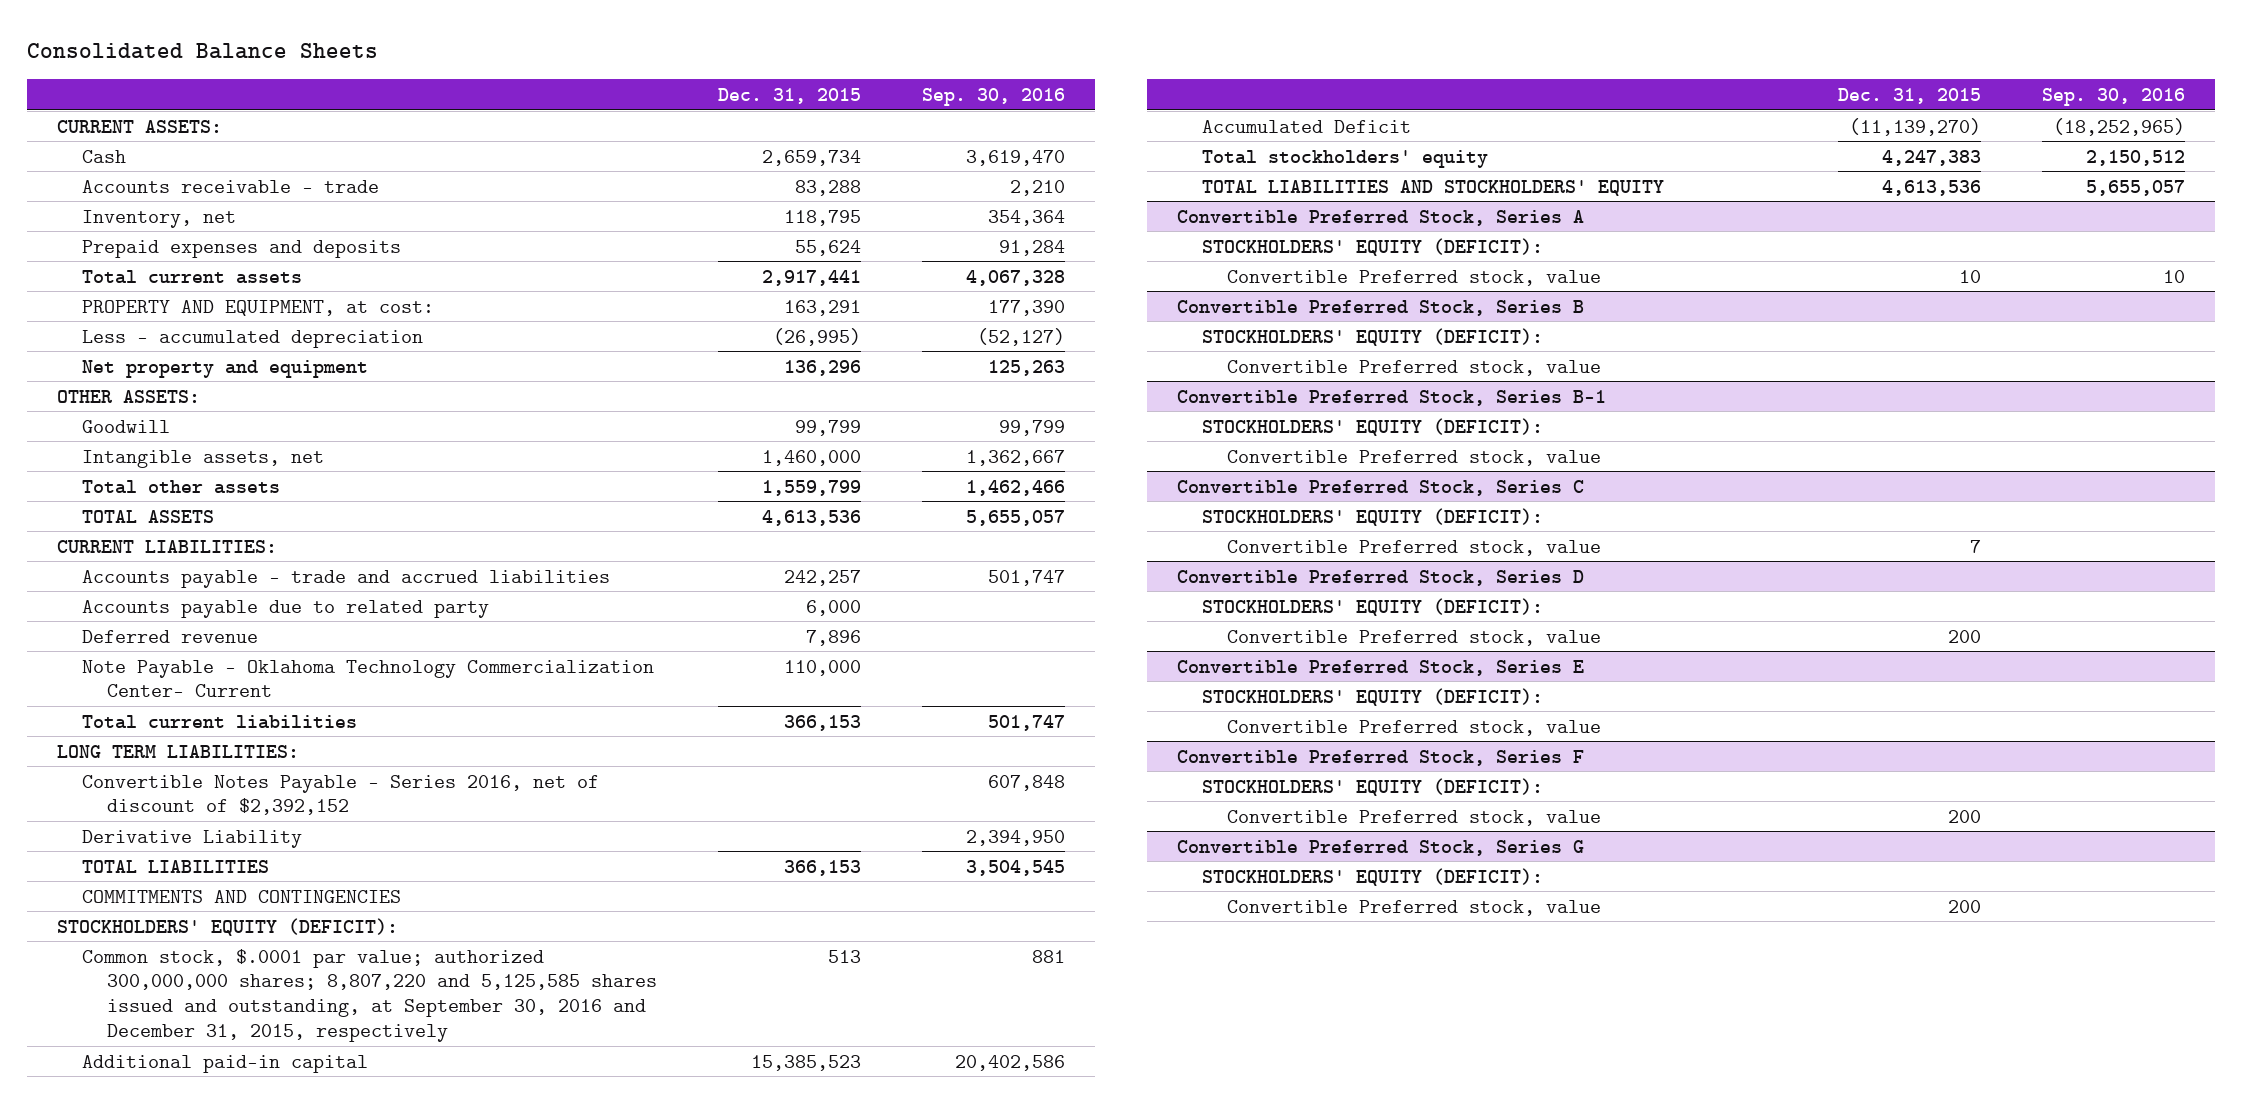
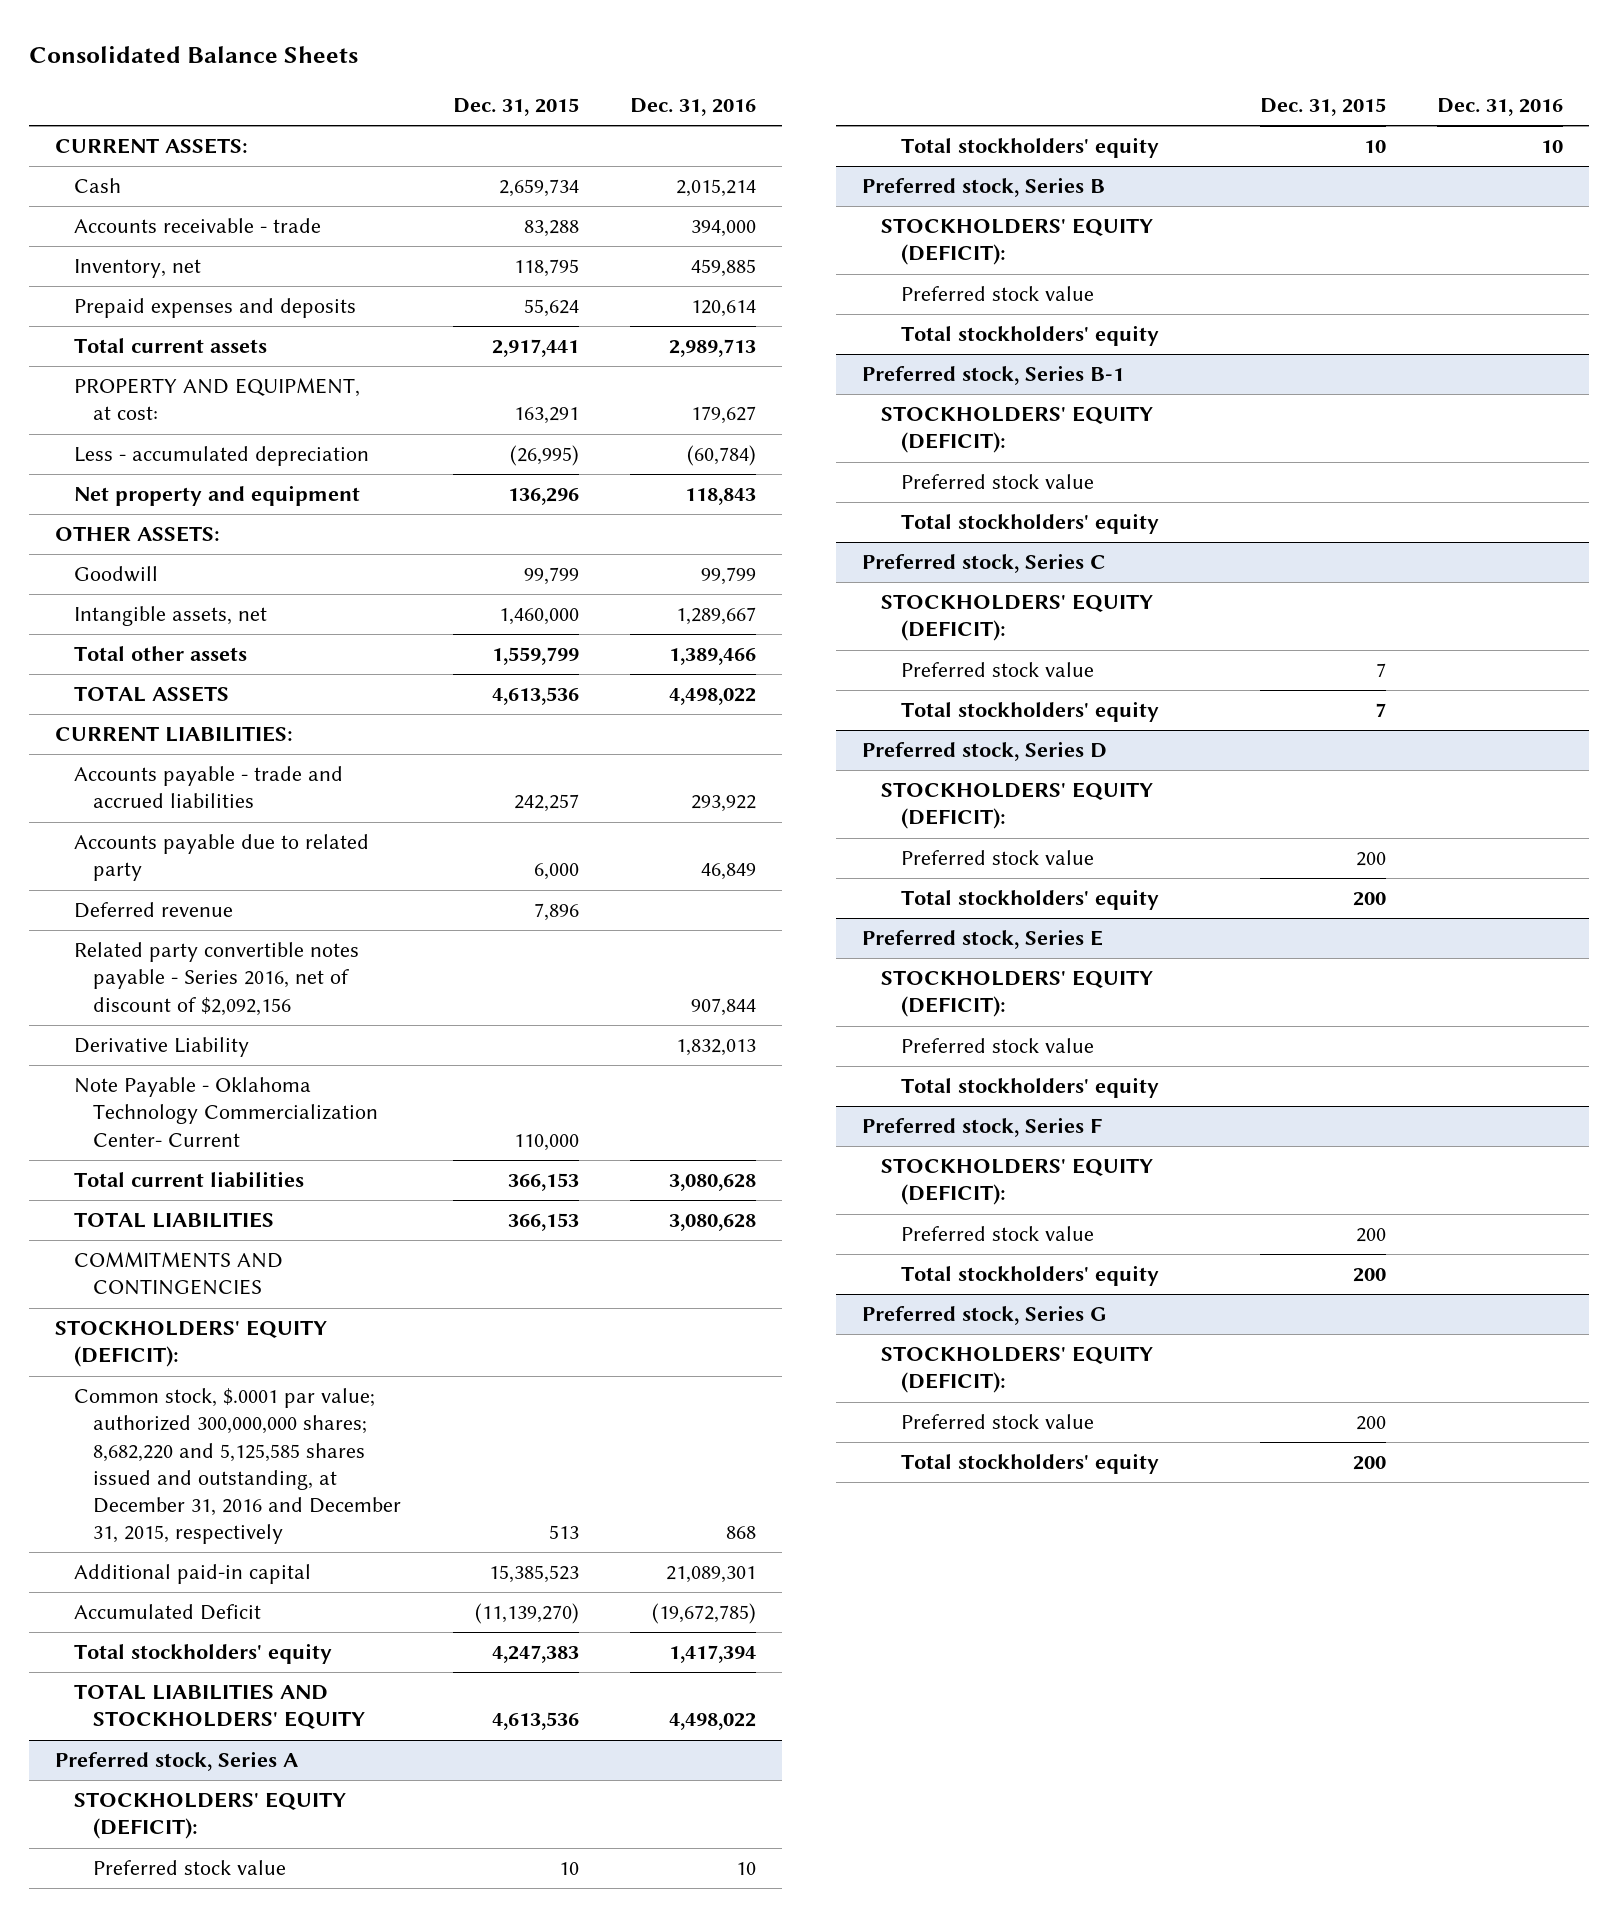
- | Dec. 31, 2015 | Sep. 30, 2016
+ | Dec. 31, 2015 | Dec. 31, 2016
+ Related party convertible notes payable - Series 2016, net of discount of $2,092,156 | | 907,844
moved up: Derivative Liability | | 1,832,013
- LONG TERM LIABILITIES:
- Convertible Notes Payable - Series 2016, net of discount of $2,392,152 | | 607,848
- Common stock, $.0001 par value; authorized 300,000,000 shares; 8,807,220 and 5,125,585 shares issued and outstanding, at September 30, 2016 and December 31, 2015, respectively | 513 | 881
+ Common stock, $.0001 par value; authorized 300,000,000 shares; 8,682,220 and 5,125,585 shares issued and outstanding, at December 31, 2016 and December 31, 2015, respectively | 513 | 868
- Convertible Preferred Stock, Series A
+ Preferred stock, Series A
- Convertible Preferred stock, value | 10 | 10
- Convertible Preferred Stock, Series B
+ Preferred stock value | 10 | 10
+ Total stockholders' equity | 10 | 10
+ Preferred stock, Series B
- Convertible Preferred stock, value
- Convertible Preferred Stock, Series B-1
+ Preferred stock value
+ Total stockholders' equity
+ Preferred stock, Series B-1
- Convertible Preferred stock, value
- Convertible Preferred Stock, Series C
+ Preferred stock value
+ Total stockholders' equity
+ Preferred stock, Series C
- Convertible Preferred stock, value | 7 |
- Convertible Preferred Stock, Series D
+ Preferred stock value | 7 |
+ Total stockholders' equity | 7 |
+ Preferred stock, Series D
- Convertible Preferred stock, value | 200 |
- Convertible Preferred Stock, Series E
+ Preferred stock value | 200 |
+ Total stockholders' equity | 200 |
+ Preferred stock, Series E
- Convertible Preferred stock, value
- Convertible Preferred Stock, Series F
+ Preferred stock value
+ Total stockholders' equity
+ Preferred stock, Series F
- Convertible Preferred stock, value | 200 |
- Convertible Preferred Stock, Series G
+ Preferred stock value | 200 |
+ Total stockholders' equity | 200 |
+ Preferred stock, Series G
- Convertible Preferred stock, value | 200 |
+ Preferred stock value | 200 |
+ Total stockholders' equity | 200 |

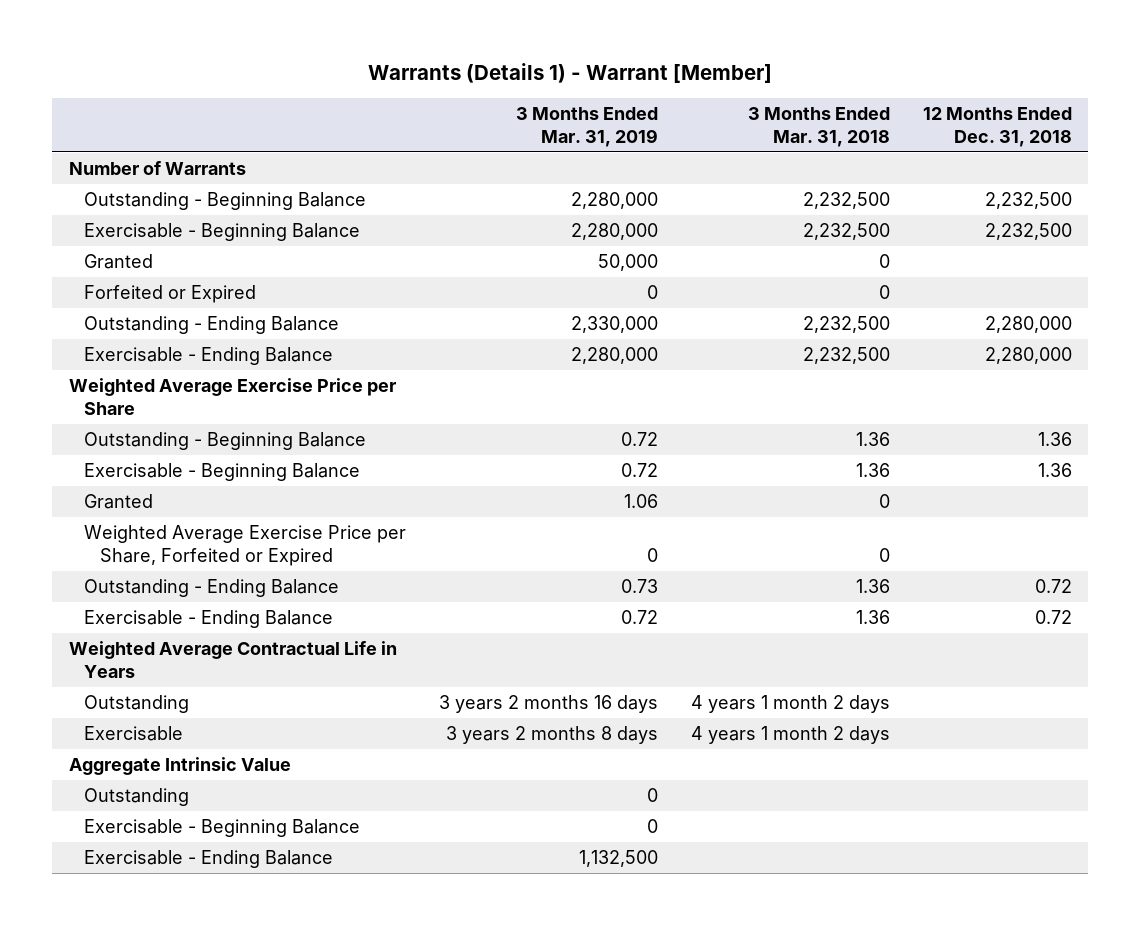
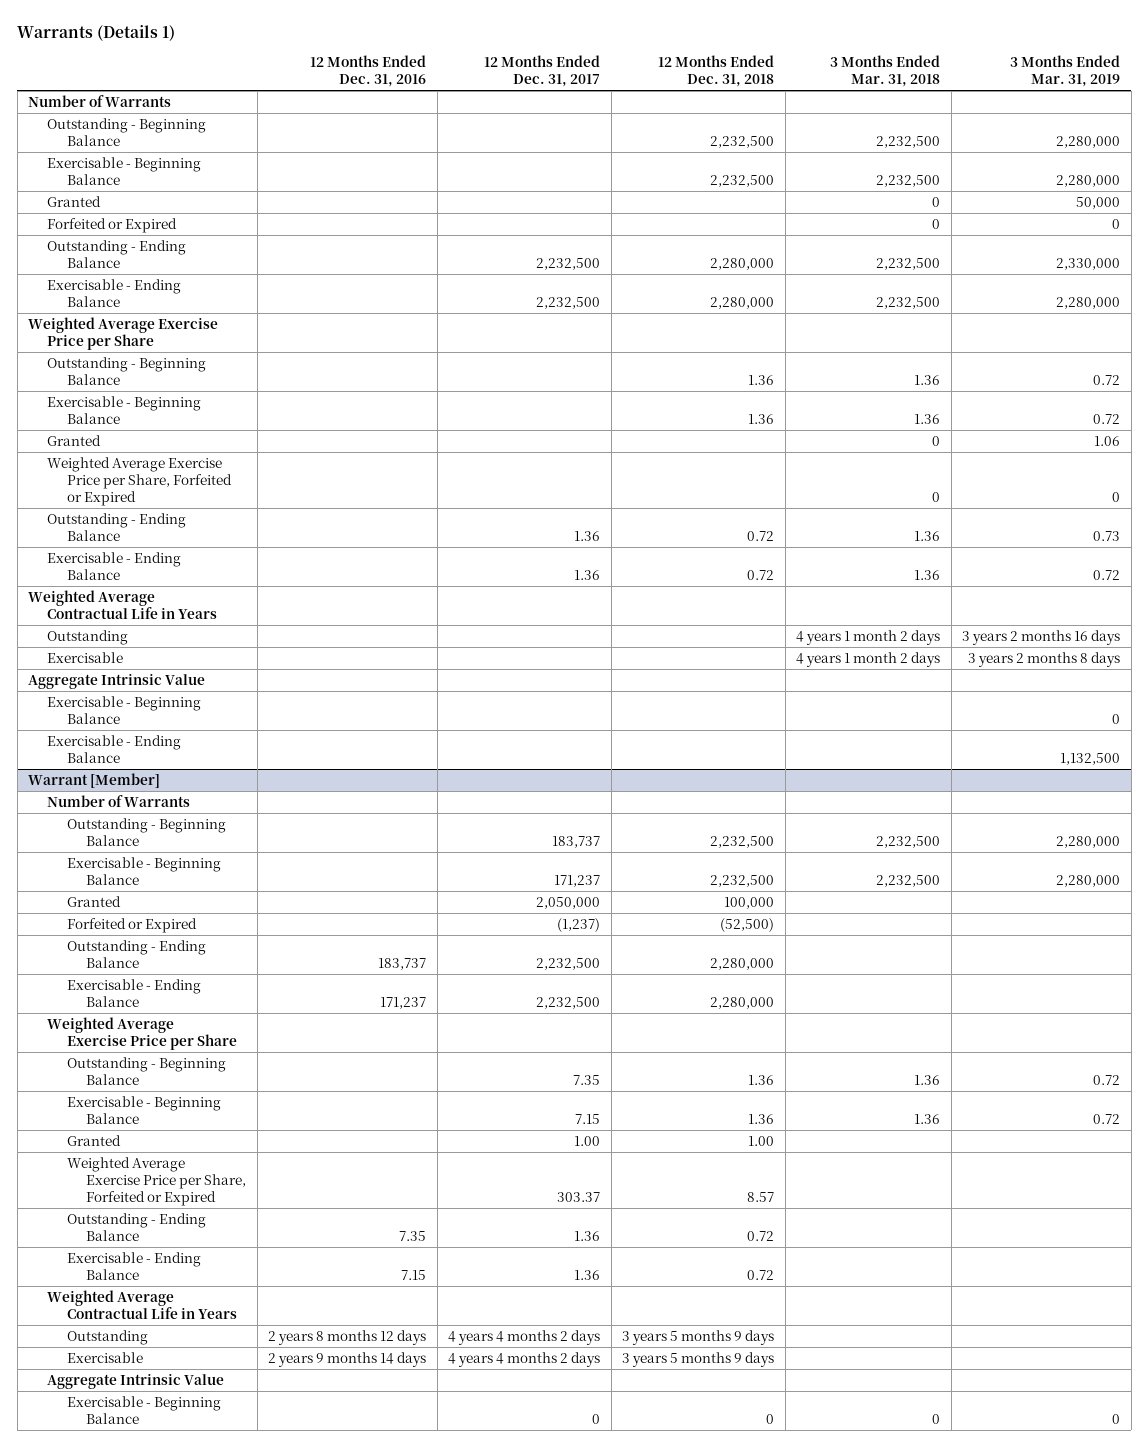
- Warrants (Details 1) - Warrant [Member]
+ Warrants (Details 1)
- | 3 Months Ended Mar. 31, 2019 | 3 Months Ended Mar. 31, 2018 | 12 Months Ended Dec. 31, 2018
+ | 12 Months Ended Dec. 31, 2016 | 12 Months Ended Dec. 31, 2017 | 12 Months Ended Dec. 31, 2018 | 3 Months Ended Mar. 31, 2018 | 3 Months Ended Mar. 31, 2019
- Outstanding | 0 | |
+ Warrant [Member]
+ Number of Warrants
+ Outstanding - Beginning Balance | | 183,737 | 2,232,500 | 2,232,500 | 2,280,000
+ Exercisable - Beginning Balance | | 171,237 | 2,232,500 | 2,232,500 | 2,280,000
+ Granted | | 2,050,000 | 100,000 | |
+ Forfeited or Expired | | (1,237) | (52,500) | |
+ Outstanding - Ending Balance | 183,737 | 2,232,500 | 2,280,000 | |
+ Exercisable - Ending Balance | 171,237 | 2,232,500 | 2,280,000 | |
+ Weighted Average Exercise Price per Share
+ Outstanding - Beginning Balance | | 7.35 | 1.36 | 1.36 | 0.72
+ Exercisable - Beginning Balance | | 7.15 | 1.36 | 1.36 | 0.72
+ Granted | | 1.00 | 1.00 | |
+ Weighted Average Exercise Price per Share, Forfeited or Expired | | 303.37 | 8.57 | |
+ Outstanding - Ending Balance | 7.35 | 1.36 | 0.72 | |
+ Exercisable - Ending Balance | 7.15 | 1.36 | 0.72 | |
+ Weighted Average Contractual Life in Years
+ Outstanding | 2 years 8 months 12 days | 4 years 4 months 2 days | 3 years 5 months 9 days | |
+ Exercisable | 2 years 9 months 14 days | 4 years 4 months 2 days | 3 years 5 months 9 days | |
+ Aggregate Intrinsic Value
+ Exercisable - Beginning Balance | | 0 | 0 | 0 | 0

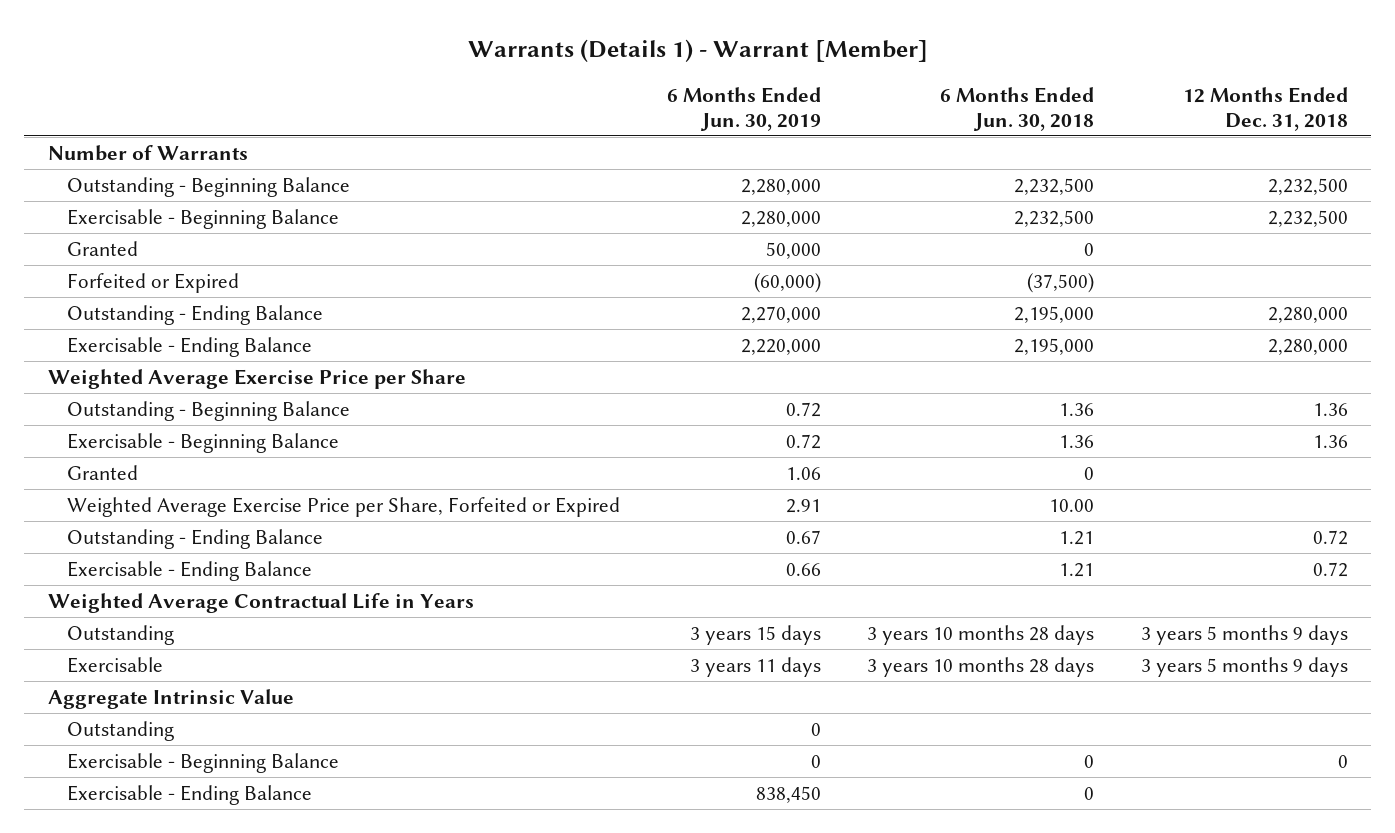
- Warrants (Details 1)
+ Warrants (Details 1) - Warrant [Member]
- | 12 Months Ended Dec. 31, 2016 | 12 Months Ended Dec. 31, 2017 | 12 Months Ended Dec. 31, 2018 | 3 Months Ended Mar. 31, 2018 | 3 Months Ended Mar. 31, 2019
+ | 6 Months Ended Jun. 30, 2019 | 6 Months Ended Jun. 30, 2018 | 12 Months Ended Dec. 31, 2018
- Exercisable | | | | 4 years 1 month 2 days | 3 years 2 months 8 days
- Aggregate Intrinsic Value
- Exercisable - Beginning Balance | | | | | 0
- Warrant [Member]
- Number of Warrants
- Outstanding - Beginning Balance | | 183,737 | 2,232,500 | 2,232,500 | 2,280,000
- Exercisable - Beginning Balance | | 171,237 | 2,232,500 | 2,232,500 | 2,280,000
- Granted | | 2,050,000 | 100,000 | |
- Forfeited or Expired | | (1,237) | (52,500) | |
- Outstanding - Ending Balance | 183,737 | 2,232,500 | 2,280,000 | |
- Exercisable - Ending Balance | 171,237 | 2,232,500 | 2,280,000 | |
- Weighted Average Exercise Price per Share
- Outstanding - Beginning Balance | | 7.35 | 1.36 | 1.36 | 0.72
- Exercisable - Beginning Balance | | 7.15 | 1.36 | 1.36 | 0.72
- Granted | | 1.00 | 1.00 | |
- Weighted Average Exercise Price per Share, Forfeited or Expired | | 303.37 | 8.57 | |
- Outstanding - Ending Balance | 7.35 | 1.36 | 0.72 | |
- Exercisable - Ending Balance | 7.15 | 1.36 | 0.72 | |
- Weighted Average Contractual Life in Years
moved down: Outstanding | 0 | |
moved down: Exercisable - Ending Balance | 838,450 | 0 |

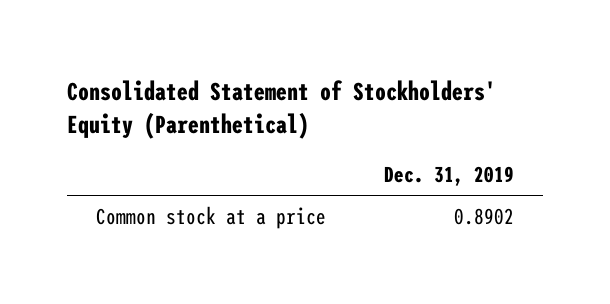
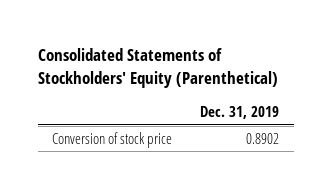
- Consolidated Statement of Stockholders' Equity (Parenthetical)
+ Consolidated Statements of Stockholders' Equity (Parenthetical)
- Common stock at a price | 0.8902
+ Conversion of stock price | 0.8902

